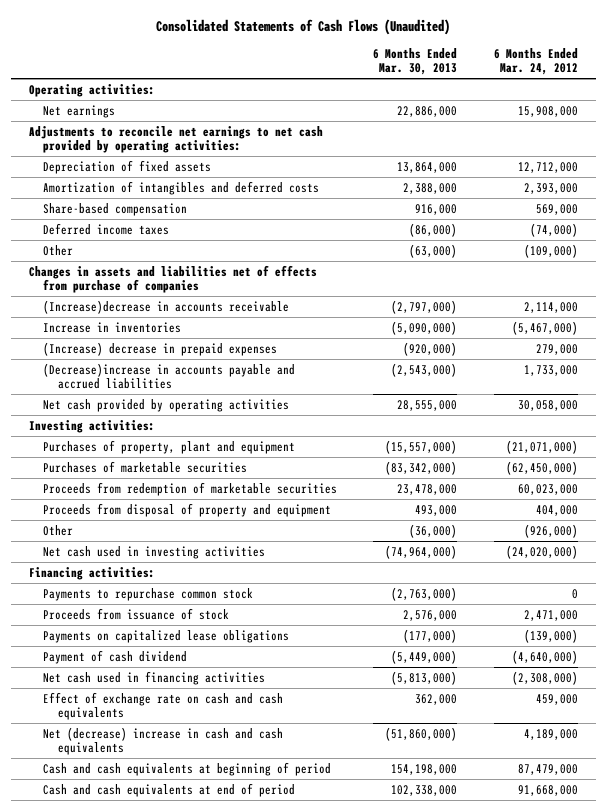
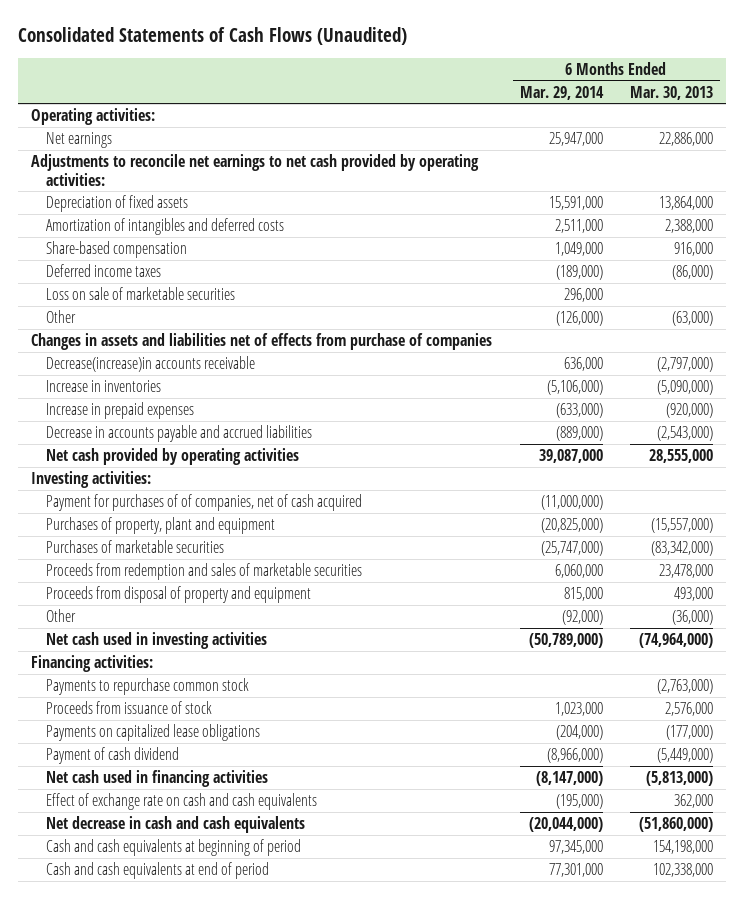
- | 6 Months Ended Mar. 30, 2013 | 6 Months Ended Mar. 24, 2012
+ | 6 Months Ended Mar. 29, 2014 | 6 Months Ended Mar. 30, 2013
+ Loss on sale of marketable securities | 296,000 |
- (Increase)decrease in accounts receivable | (2,797,000) | 2,114,000
+ Decrease(increase)in accounts receivable | 636,000 | (2,797,000)
- (Increase) decrease in prepaid expenses | (920,000) | 279,000
- (Decrease)increase in accounts payable and accrued liabilities | (2,543,000) | 1,733,000
+ Increase in prepaid expenses | (633,000) | (920,000)
+ Decrease in accounts payable and accrued liabilities | (889,000) | (2,543,000)
+ Payment for purchases of of companies, net of cash acquired | (11,000,000) |
- Proceeds from redemption of marketable securities | 23,478,000 | 60,023,000
+ Proceeds from redemption and sales of marketable securities | 6,060,000 | 23,478,000
- Net (decrease) increase in cash and cash equivalents | (51,860,000) | 4,189,000
+ Net decrease in cash and cash equivalents | (20,044,000) | (51,860,000)

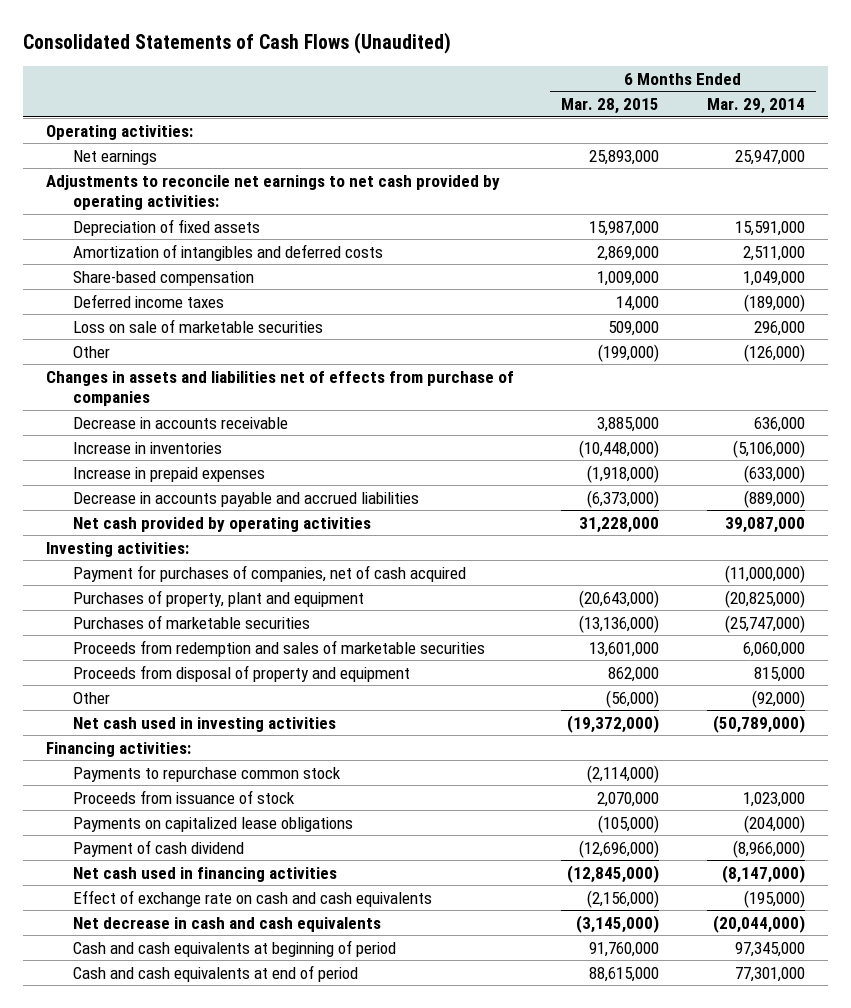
- | 6 Months Ended Mar. 29, 2014 | 6 Months Ended Mar. 30, 2013
+ | 6 Months Ended Mar. 28, 2015 | 6 Months Ended Mar. 29, 2014
- Decrease(increase)in accounts receivable | 636,000 | (2,797,000)
+ Decrease in accounts receivable | 3,885,000 | 636,000
- Payment for purchases of of companies, net of cash acquired | (11,000,000) |
+ Payment for purchases of companies, net of cash acquired | | (11,000,000)

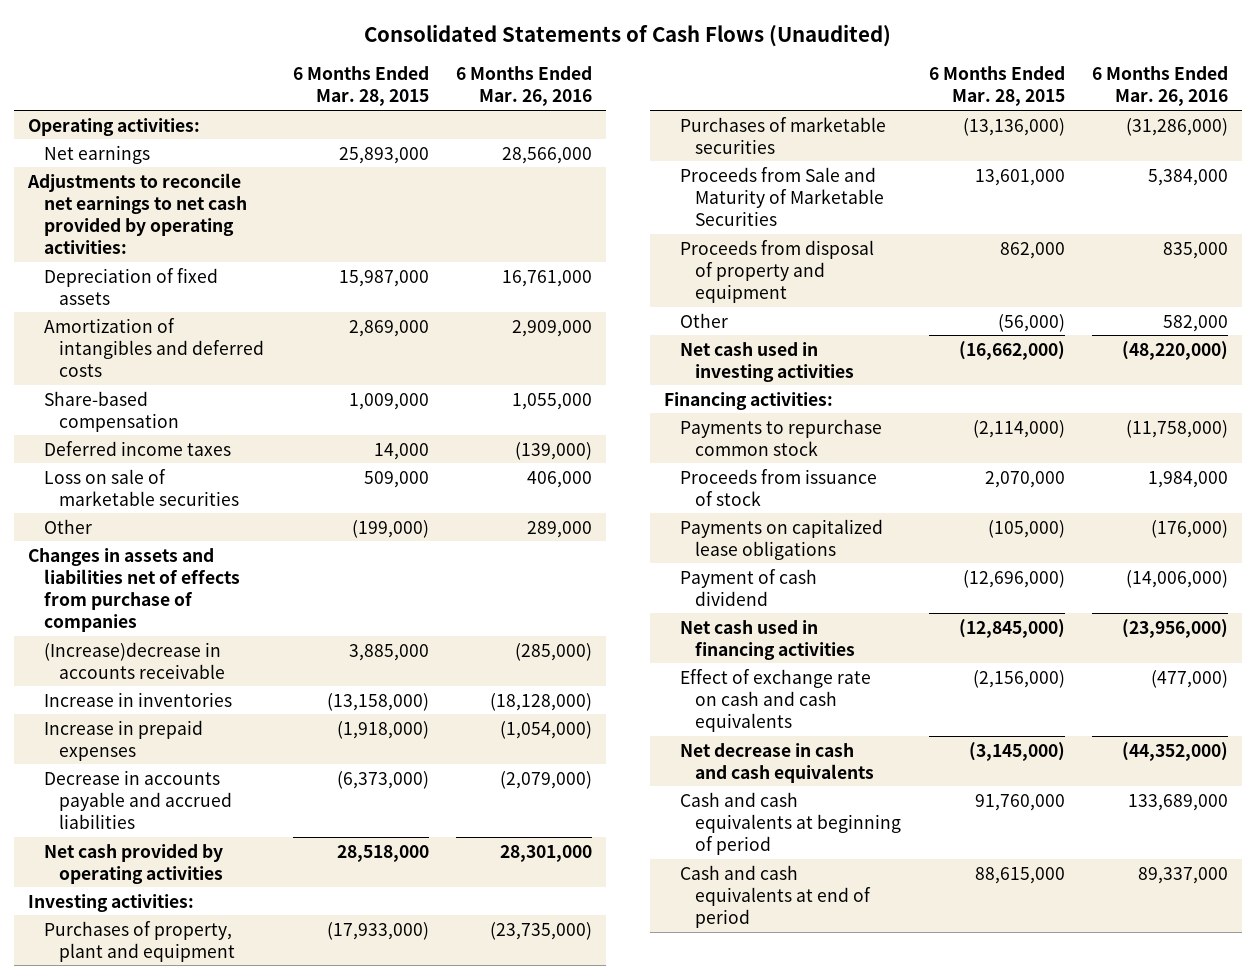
- | 6 Months Ended Mar. 28, 2015 | 6 Months Ended Mar. 29, 2014
+ | 6 Months Ended Mar. 28, 2015 | 6 Months Ended Mar. 26, 2016
- Decrease in accounts receivable | 3,885,000 | 636,000
- Increase in inventories | (10,448,000) | (5,106,000)
+ (Increase)decrease in accounts receivable | 3,885,000 | (285,000)
+ Increase in inventories | (13,158,000) | (18,128,000)
- Net cash provided by operating activities | 31,228,000 | 39,087,000
+ Net cash provided by operating activities | 28,518,000 | 28,301,000
- Payment for purchases of companies, net of cash acquired | | (11,000,000)
- Purchases of property, plant and equipment | (20,643,000) | (20,825,000)
+ Purchases of property, plant and equipment | (17,933,000) | (23,735,000)
- Proceeds from redemption and sales of marketable securities | 13,601,000 | 6,060,000
+ Proceeds from Sale and Maturity of Marketable Securities | 13,601,000 | 5,384,000
- Net cash used in investing activities | (19,372,000) | (50,789,000)
+ Net cash used in investing activities | (16,662,000) | (48,220,000)

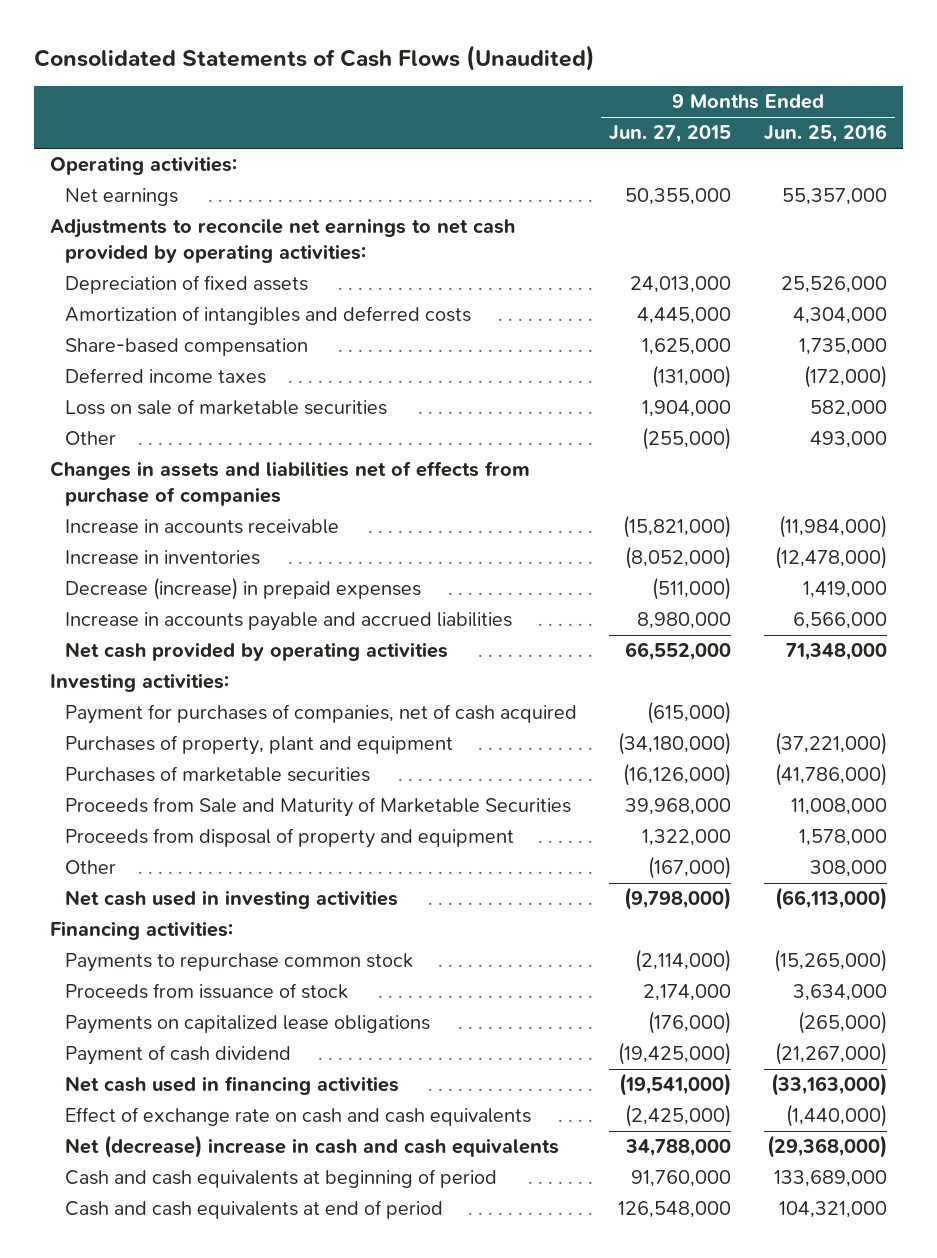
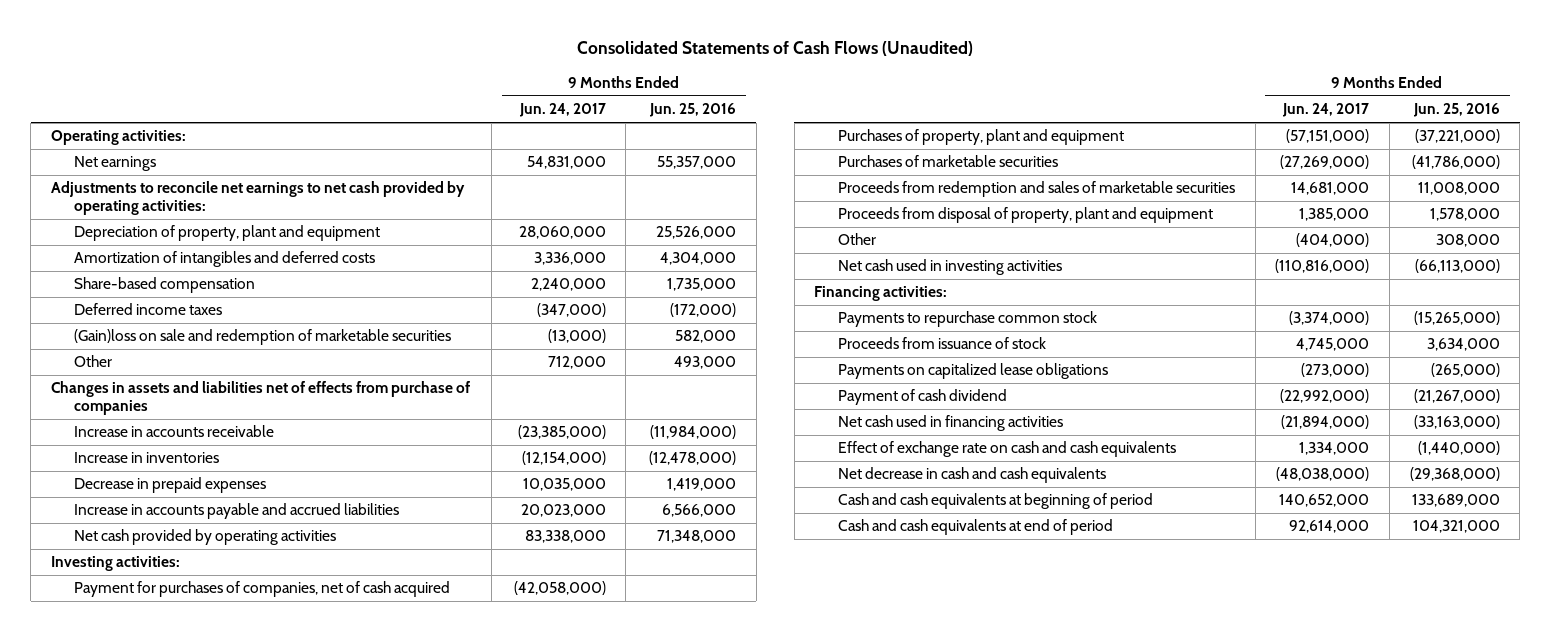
- | 9 Months Ended Jun. 27, 2015 | 9 Months Ended Jun. 25, 2016
+ | 9 Months Ended Jun. 24, 2017 | 9 Months Ended Jun. 25, 2016
- Depreciation of fixed assets | 24,013,000 | 25,526,000
+ Depreciation of property, plant and equipment | 28,060,000 | 25,526,000
- Loss on sale of marketable securities | 1,904,000 | 582,000
+ (Gain)loss on sale and redemption of marketable securities | (13,000) | 582,000
- Decrease (increase) in prepaid expenses | (511,000) | 1,419,000
+ Decrease in prepaid expenses | 10,035,000 | 1,419,000
- Proceeds from Sale and Maturity of Marketable Securities | 39,968,000 | 11,008,000
- Proceeds from disposal of property and equipment | 1,322,000 | 1,578,000
+ Proceeds from redemption and sales of marketable securities | 14,681,000 | 11,008,000
+ Proceeds from disposal of property, plant and equipment | 1,385,000 | 1,578,000
- Net (decrease) increase in cash and cash equivalents | 34,788,000 | (29,368,000)
+ Net decrease in cash and cash equivalents | (48,038,000) | (29,368,000)

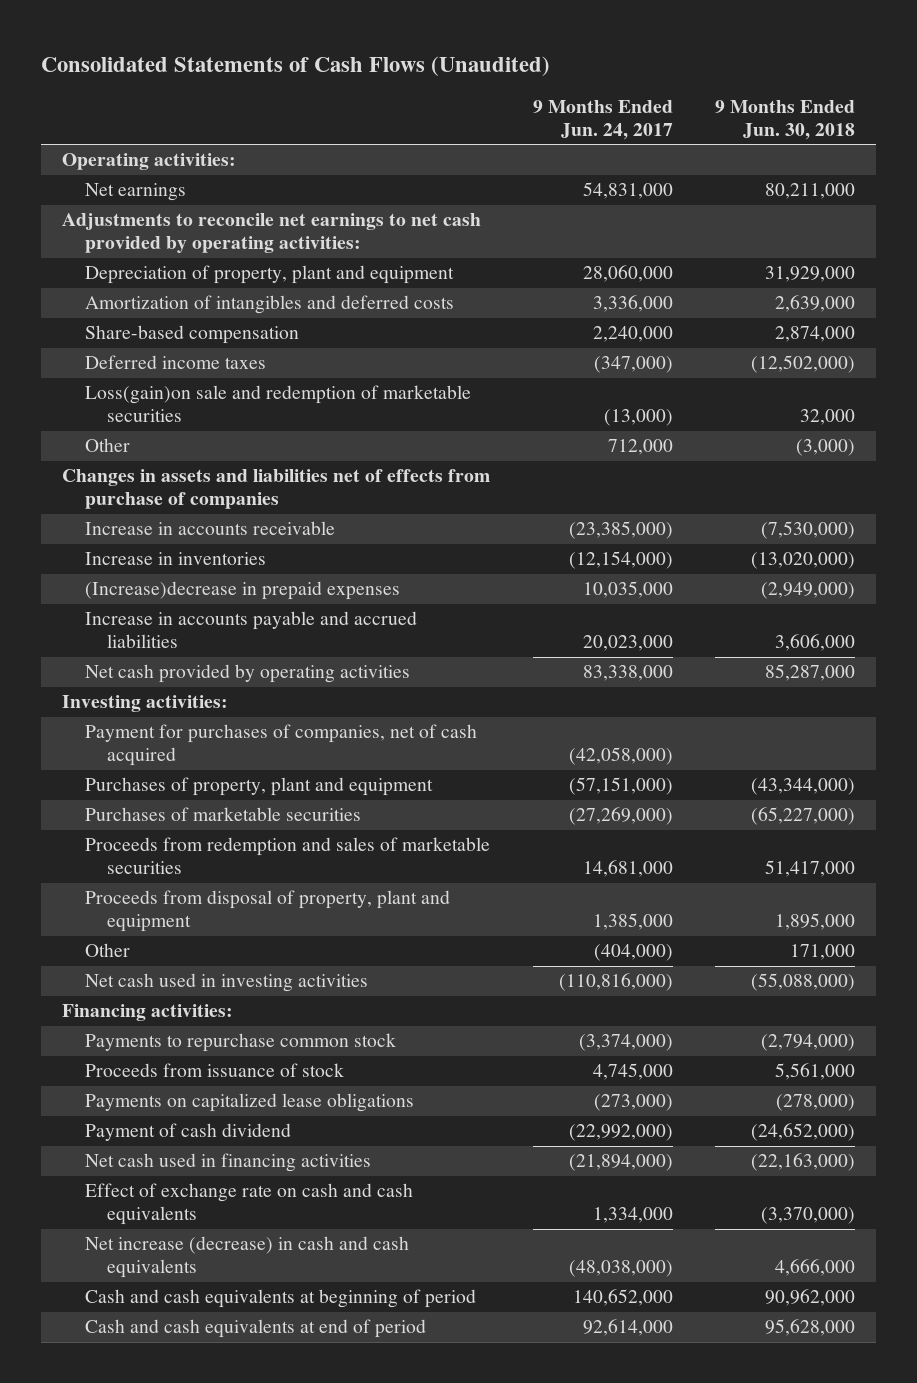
- | 9 Months Ended Jun. 24, 2017 | 9 Months Ended Jun. 25, 2016
+ | 9 Months Ended Jun. 24, 2017 | 9 Months Ended Jun. 30, 2018
- (Gain)loss on sale and redemption of marketable securities | (13,000) | 582,000
+ Loss(gain)on sale and redemption of marketable securities | (13,000) | 32,000
- Decrease in prepaid expenses | 10,035,000 | 1,419,000
+ (Increase)decrease in prepaid expenses | 10,035,000 | (2,949,000)
- Net decrease in cash and cash equivalents | (48,038,000) | (29,368,000)
+ Net increase (decrease) in cash and cash equivalents | (48,038,000) | 4,666,000

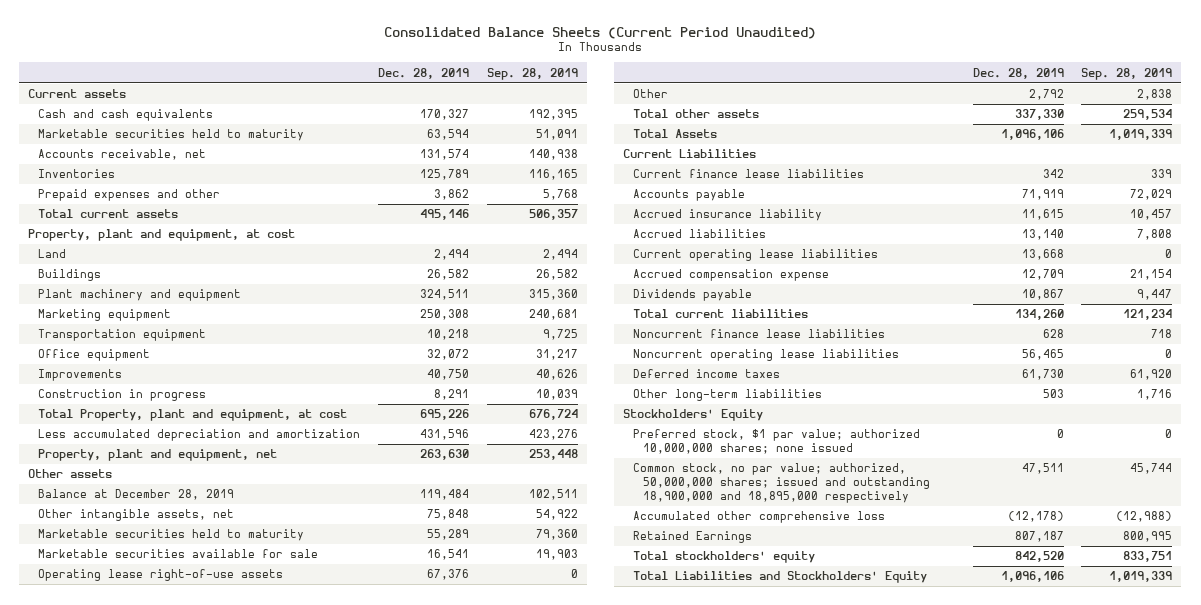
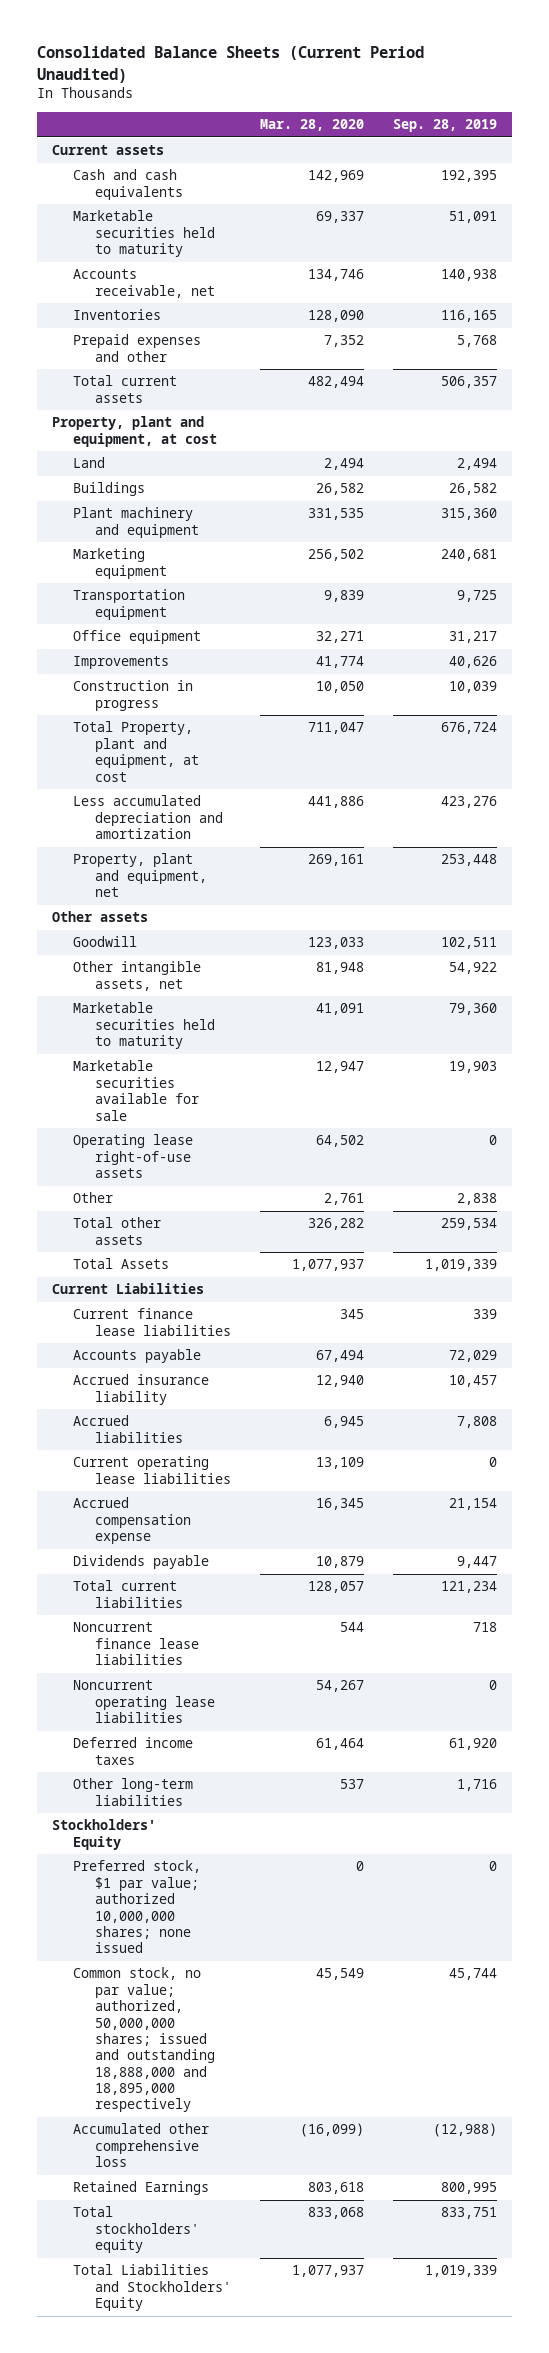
- | Dec. 28, 2019 | Sep. 28, 2019
+ | Mar. 28, 2020 | Sep. 28, 2019
- Balance at December 28, 2019 | 119,484 | 102,511
+ Goodwill | 123,033 | 102,511
- Common stock, no par value; authorized, 50,000,000 shares; issued and outstanding 18,900,000 and 18,895,000 respectively | 47,511 | 45,744
+ Common stock, no par value; authorized, 50,000,000 shares; issued and outstanding 18,888,000 and 18,895,000 respectively | 45,549 | 45,744

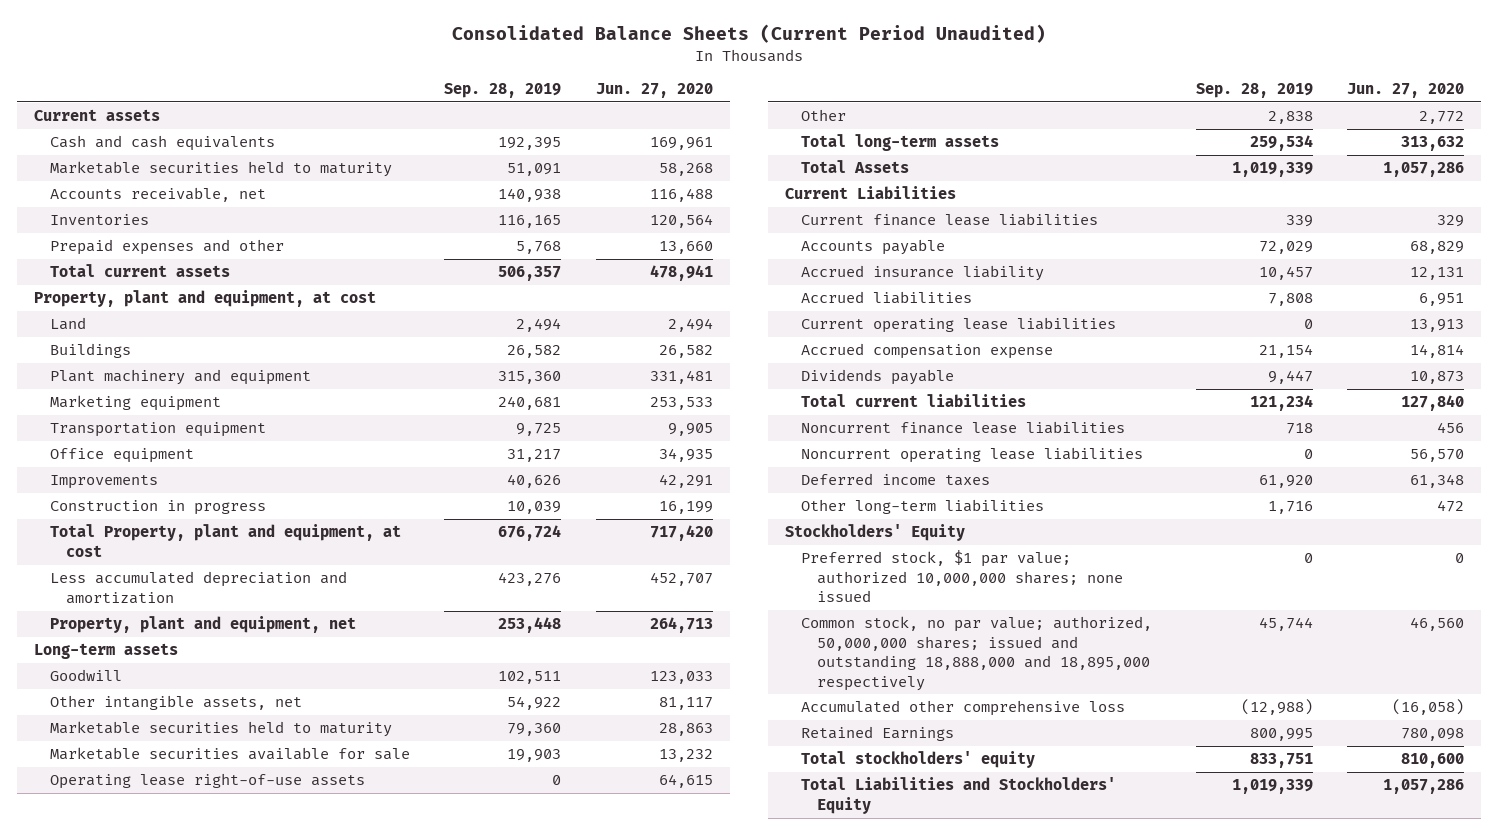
- | Mar. 28, 2020 | Sep. 28, 2019
+ | Sep. 28, 2019 | Jun. 27, 2020
- Other assets
+ Long-term assets
- Total other assets | 326,282 | 259,534
+ Total long-term assets | 259,534 | 313,632

